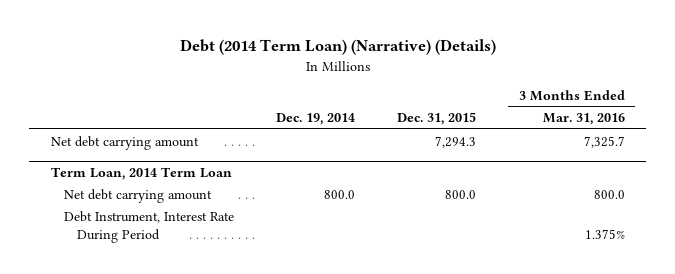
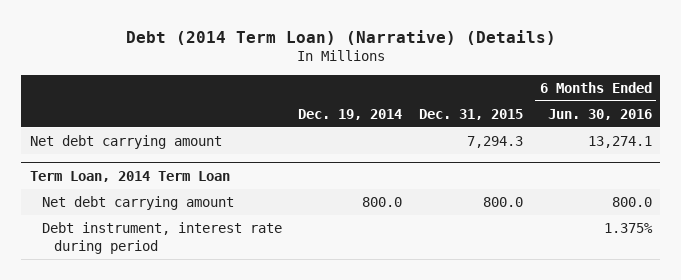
- | Dec. 19, 2014 | Dec. 31, 2015 | 3 Months Ended Mar. 31, 2016
+ | Dec. 19, 2014 | Dec. 31, 2015 | 6 Months Ended Jun. 30, 2016
@ Term Loan, 2014 Term Loan
- Debt Instrument, Interest Rate During Period | | | 1.375%
+ Debt instrument, interest rate during period | | | 1.375%

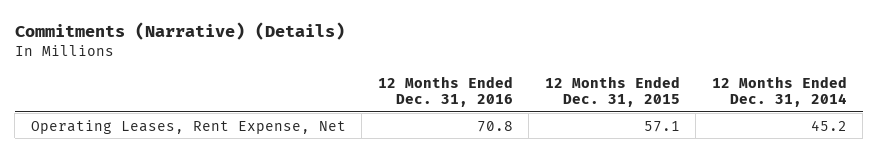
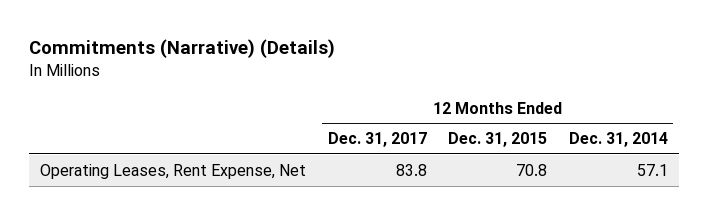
- | 12 Months Ended Dec. 31, 2016 | 12 Months Ended Dec. 31, 2015 | 12 Months Ended Dec. 31, 2014
+ | 12 Months Ended Dec. 31, 2017 | 12 Months Ended Dec. 31, 2015 | 12 Months Ended Dec. 31, 2014
- Operating Leases, Rent Expense, Net | 70.8 | 57.1 | 45.2
+ Operating Leases, Rent Expense, Net | 83.8 | 70.8 | 57.1

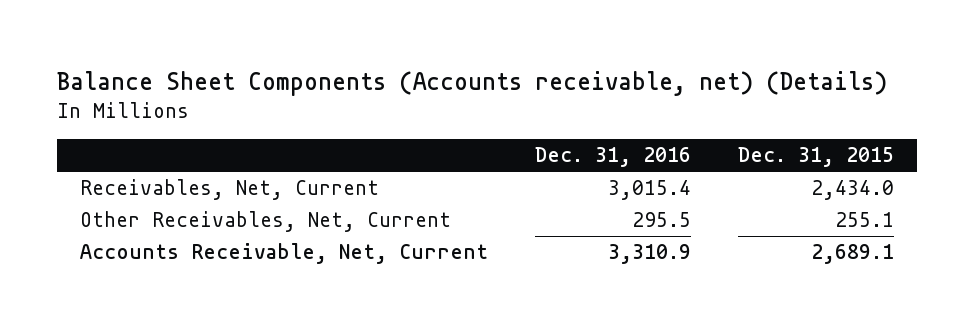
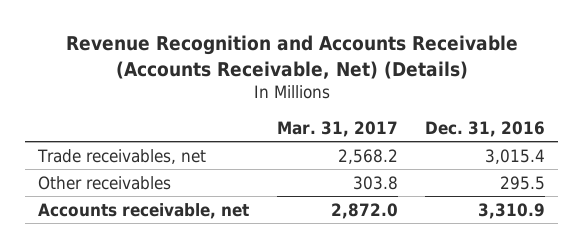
- Balance Sheet Components (Accounts receivable, net) (Details)
+ Revenue Recognition and Accounts Receivable (Accounts Receivable, Net) (Details)
- | Dec. 31, 2016 | Dec. 31, 2015
+ | Mar. 31, 2017 | Dec. 31, 2016
- Receivables, Net, Current | 3,015.4 | 2,434.0
- Other Receivables, Net, Current | 295.5 | 255.1
- Accounts Receivable, Net, Current | 3,310.9 | 2,689.1
+ Trade receivables, net | 2,568.2 | 3,015.4
+ Other receivables | 303.8 | 295.5
+ Accounts receivable, net | 2,872.0 | 3,310.9

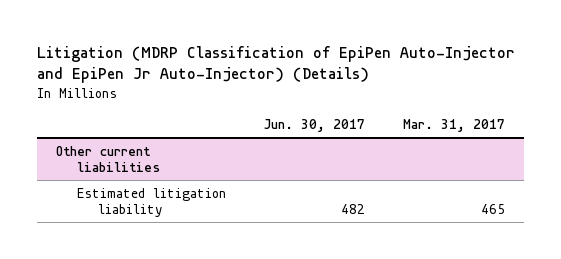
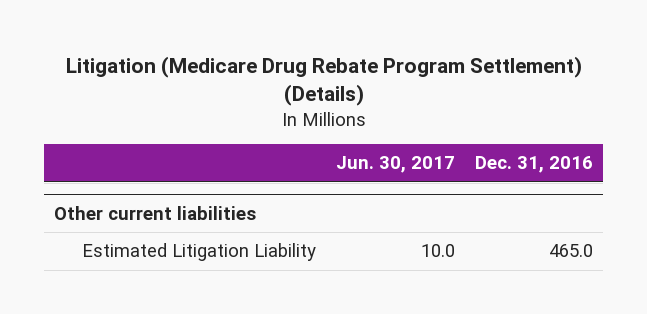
- Litigation (MDRP Classification of EpiPen Auto-Injector and EpiPen Jr Auto-Injector) (Details)
+ Litigation (Medicare Drug Rebate Program Settlement) (Details)
- | Jun. 30, 2017 | Mar. 31, 2017
+ | Jun. 30, 2017 | Dec. 31, 2016
@ Other current liabilities
- Estimated litigation liability | 482 | 465
+ Estimated Litigation Liability | 10.0 | 465.0

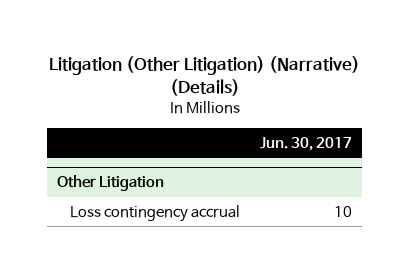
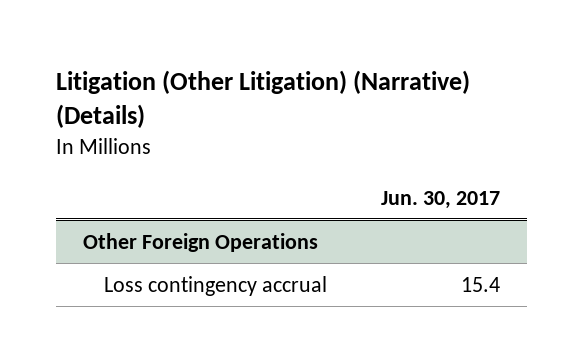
- Other Litigation
- Loss contingency accrual | 10
+ Other Foreign Operations
+ Loss contingency accrual | 15.4

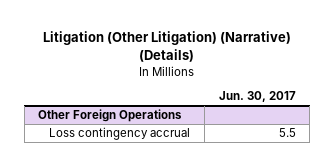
@ Other Foreign Operations
- Loss contingency accrual | 15.4
+ Loss contingency accrual | 5.5

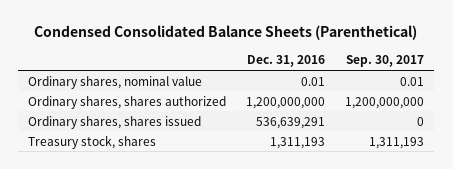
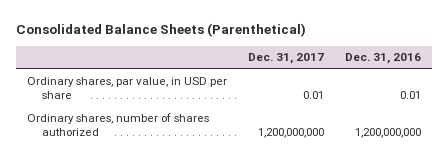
- Condensed Consolidated Balance Sheets (Parenthetical)
+ Consolidated Balance Sheets (Parenthetical)
- | Dec. 31, 2016 | Sep. 30, 2017
+ | Dec. 31, 2017 | Dec. 31, 2016
- Ordinary shares, nominal value | 0.01 | 0.01
- Ordinary shares, shares authorized | 1,200,000,000 | 1,200,000,000
- Ordinary shares, shares issued | 536,639,291 | 0
- Treasury stock, shares | 1,311,193 | 1,311,193
+ Ordinary shares, par value, in USD per share | 0.01 | 0.01
+ Ordinary shares, number of shares authorized | 1,200,000,000 | 1,200,000,000

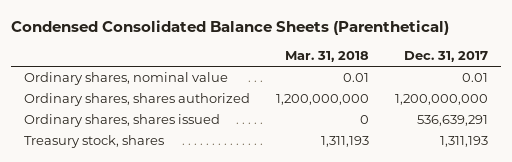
- Consolidated Balance Sheets (Parenthetical)
+ Condensed Consolidated Balance Sheets (Parenthetical)
- | Dec. 31, 2017 | Dec. 31, 2016
+ | Mar. 31, 2018 | Dec. 31, 2017
- Ordinary shares, par value, in USD per share | 0.01 | 0.01
- Ordinary shares, number of shares authorized | 1,200,000,000 | 1,200,000,000
+ Ordinary shares, nominal value | 0.01 | 0.01
+ Ordinary shares, shares authorized | 1,200,000,000 | 1,200,000,000
+ Ordinary shares, shares issued | 0 | 536,639,291
+ Treasury stock, shares | 1,311,193 | 1,311,193

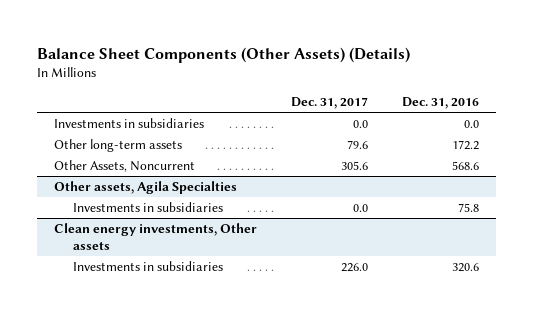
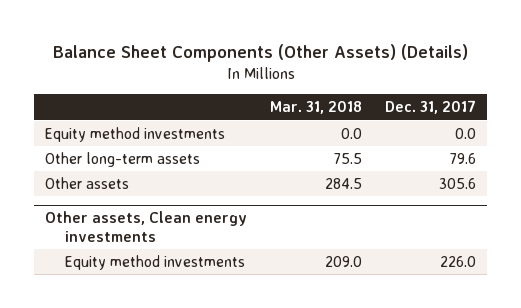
- | Dec. 31, 2017 | Dec. 31, 2016
+ | Mar. 31, 2018 | Dec. 31, 2017
- Investments in subsidiaries | 0.0 | 0.0
+ Equity method investments | 0.0 | 0.0
- Other Assets, Noncurrent | 305.6 | 568.6
- Other assets, Agila Specialties
- Investments in subsidiaries | 0.0 | 75.8
- Clean energy investments, Other assets
- Investments in subsidiaries | 226.0 | 320.6
+ Other assets | 284.5 | 305.6
+ Other assets, Clean energy investments
+ Equity method investments | 209.0 | 226.0

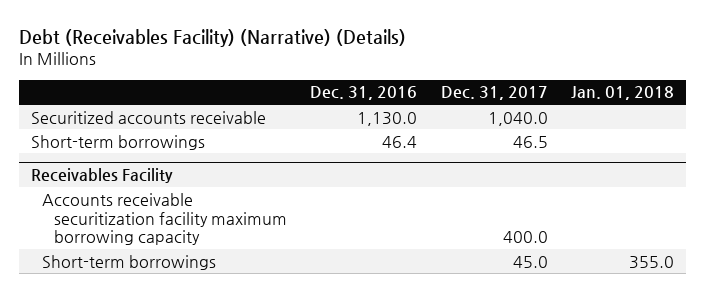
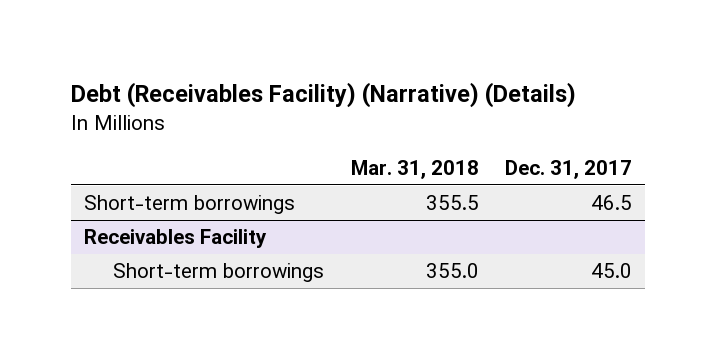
- | Dec. 31, 2016 | Dec. 31, 2017 | Jan. 01, 2018
+ | Mar. 31, 2018 | Dec. 31, 2017
- Securitized accounts receivable | 1,130.0 | 1,040.0 |
@ Receivables Facility
- Accounts receivable securitization facility maximum borrowing capacity | | 400.0 |

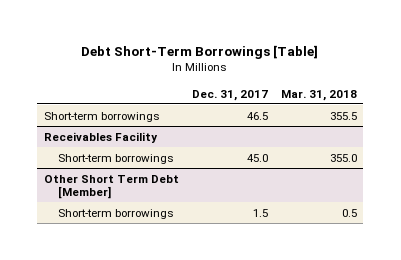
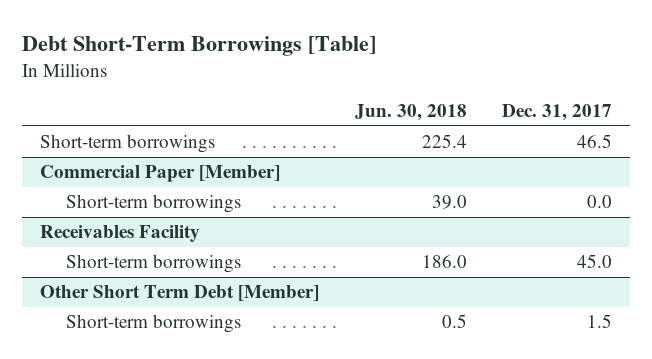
- | Dec. 31, 2017 | Mar. 31, 2018
+ | Jun. 30, 2018 | Dec. 31, 2017
+ Commercial Paper [Member]
+ Short-term borrowings | 39.0 | 0.0

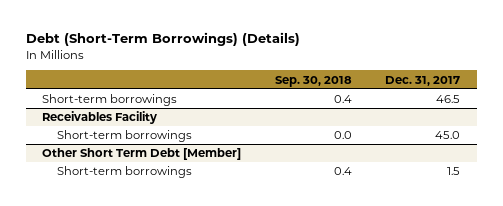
- Debt Short-Term Borrowings [Table]
+ Debt (Short-Term Borrowings) (Details)
- | Jun. 30, 2018 | Dec. 31, 2017
+ | Sep. 30, 2018 | Dec. 31, 2017
- Commercial Paper [Member]
- Short-term borrowings | 39.0 | 0.0

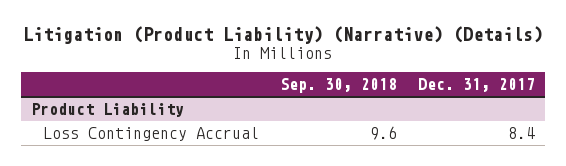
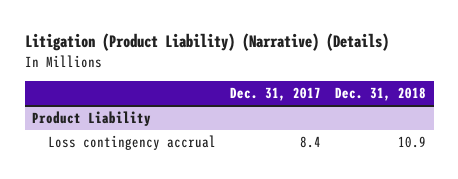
- | Sep. 30, 2018 | Dec. 31, 2017
+ | Dec. 31, 2017 | Dec. 31, 2018
@ Product Liability
- Loss Contingency Accrual | 9.6 | 8.4
+ Loss contingency accrual | 8.4 | 10.9

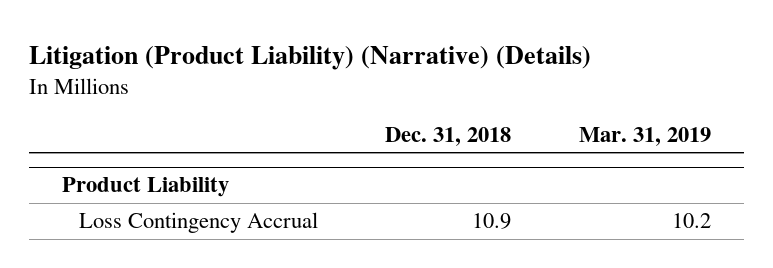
- | Dec. 31, 2017 | Dec. 31, 2018
+ | Dec. 31, 2018 | Mar. 31, 2019
@ Product Liability
- Loss contingency accrual | 8.4 | 10.9
+ Loss Contingency Accrual | 10.9 | 10.2

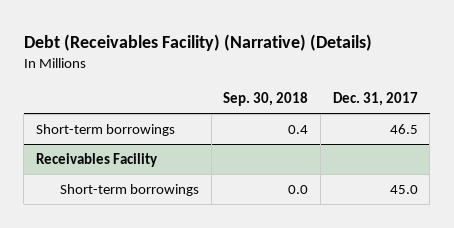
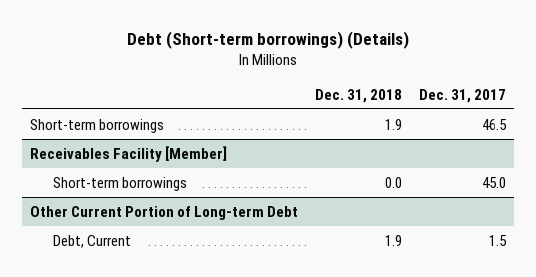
- Debt (Receivables Facility) (Narrative) (Details)
+ Debt (Short-term borrowings) (Details)
- | Sep. 30, 2018 | Dec. 31, 2017
+ | Dec. 31, 2018 | Dec. 31, 2017
- Receivables Facility
+ Receivables Facility [Member]
+ Other Current Portion of Long-term Debt
+ Debt, Current | 1.9 | 1.5

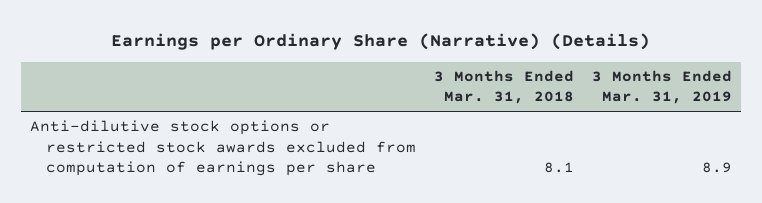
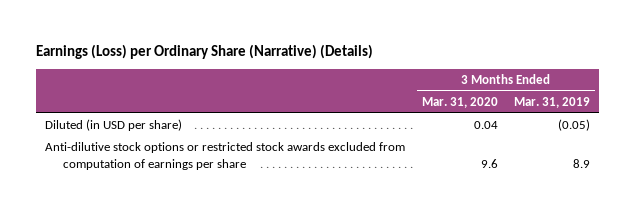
- Earnings per Ordinary Share (Narrative) (Details)
+ Earnings (Loss) per Ordinary Share (Narrative) (Details)
- | 3 Months Ended Mar. 31, 2018 | 3 Months Ended Mar. 31, 2019
+ | 3 Months Ended Mar. 31, 2020 | 3 Months Ended Mar. 31, 2019
+ Diluted (in USD per share) | 0.04 | (0.05)

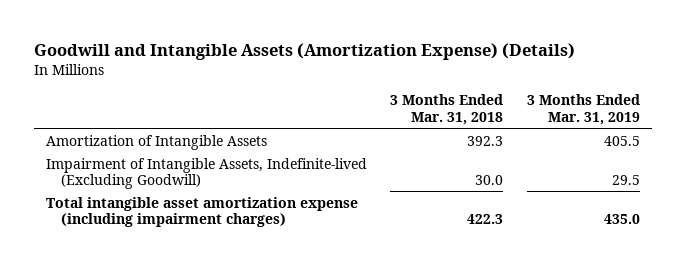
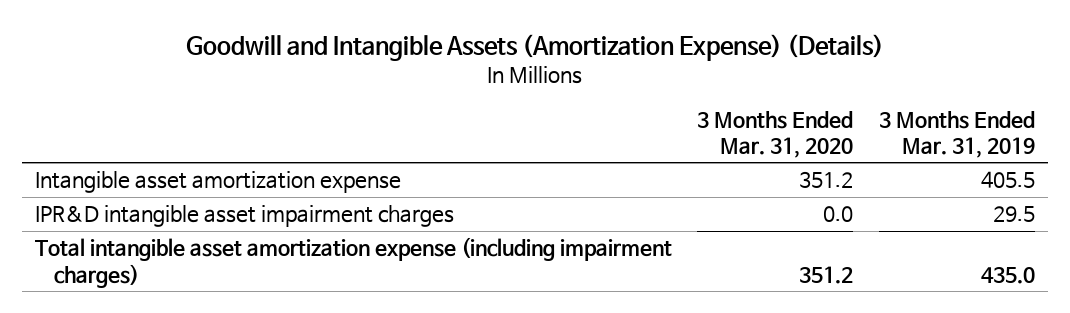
- | 3 Months Ended Mar. 31, 2018 | 3 Months Ended Mar. 31, 2019
+ | 3 Months Ended Mar. 31, 2020 | 3 Months Ended Mar. 31, 2019
- Amortization of Intangible Assets | 392.3 | 405.5
- Impairment of Intangible Assets, Indefinite-lived (Excluding Goodwill) | 30.0 | 29.5
+ Intangible asset amortization expense | 351.2 | 405.5
+ IPR&D intangible asset impairment charges | 0.0 | 29.5

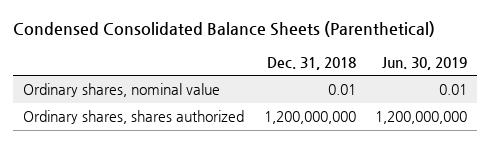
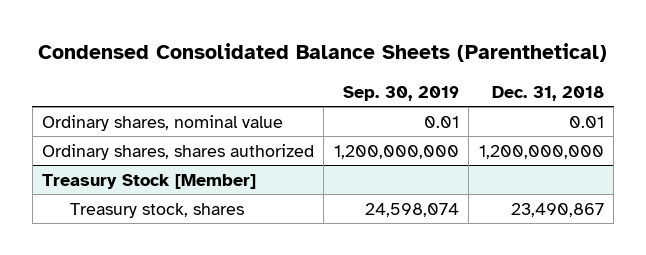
- | Dec. 31, 2018 | Jun. 30, 2019
+ | Sep. 30, 2019 | Dec. 31, 2018
+ Treasury Stock [Member]
+ Treasury stock, shares | 24,598,074 | 23,490,867

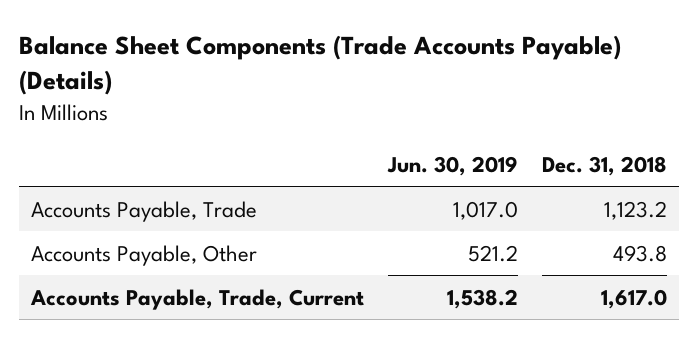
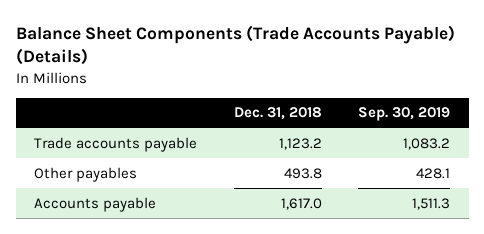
- | Jun. 30, 2019 | Dec. 31, 2018
+ | Dec. 31, 2018 | Sep. 30, 2019
- Accounts Payable, Trade | 1,017.0 | 1,123.2
- Accounts Payable, Other | 521.2 | 493.8
- Accounts Payable, Trade, Current | 1,538.2 | 1,617.0
+ Trade accounts payable | 1,123.2 | 1,083.2
+ Other payables | 493.8 | 428.1
+ Accounts payable | 1,617.0 | 1,511.3

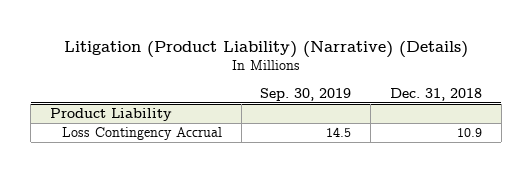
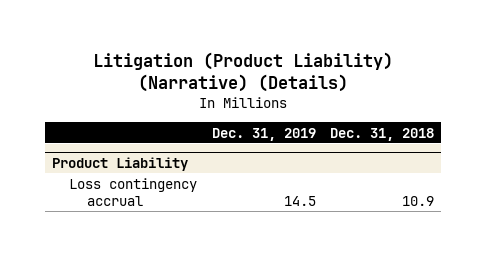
- | Sep. 30, 2019 | Dec. 31, 2018
+ | Dec. 31, 2019 | Dec. 31, 2018
@ Product Liability
- Loss Contingency Accrual | 14.5 | 10.9
+ Loss contingency accrual | 14.5 | 10.9

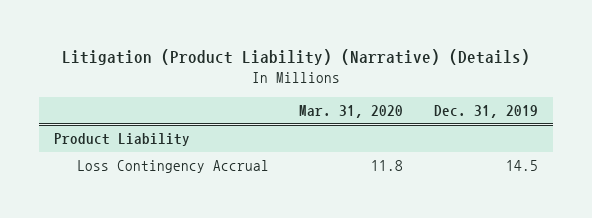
- | Dec. 31, 2019 | Dec. 31, 2018
+ | Mar. 31, 2020 | Dec. 31, 2019
@ Product Liability
- Loss contingency accrual | 14.5 | 10.9
+ Loss Contingency Accrual | 11.8 | 14.5

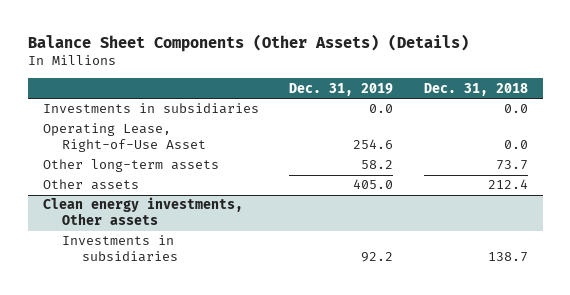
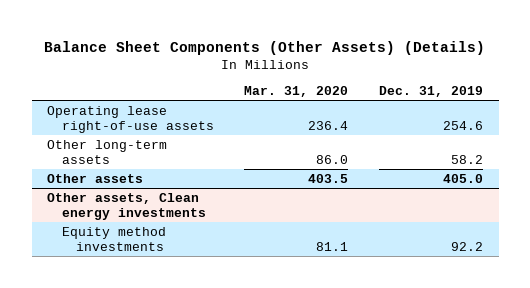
- | Dec. 31, 2019 | Dec. 31, 2018
+ | Mar. 31, 2020 | Dec. 31, 2019
- Investments in subsidiaries | 0.0 | 0.0
- Operating Lease, Right-of-Use Asset | 254.6 | 0.0
+ Operating lease right-of-use assets | 236.4 | 254.6
- Clean energy investments, Other assets
- Investments in subsidiaries | 92.2 | 138.7
+ Other assets, Clean energy investments
+ Equity method investments | 81.1 | 92.2

